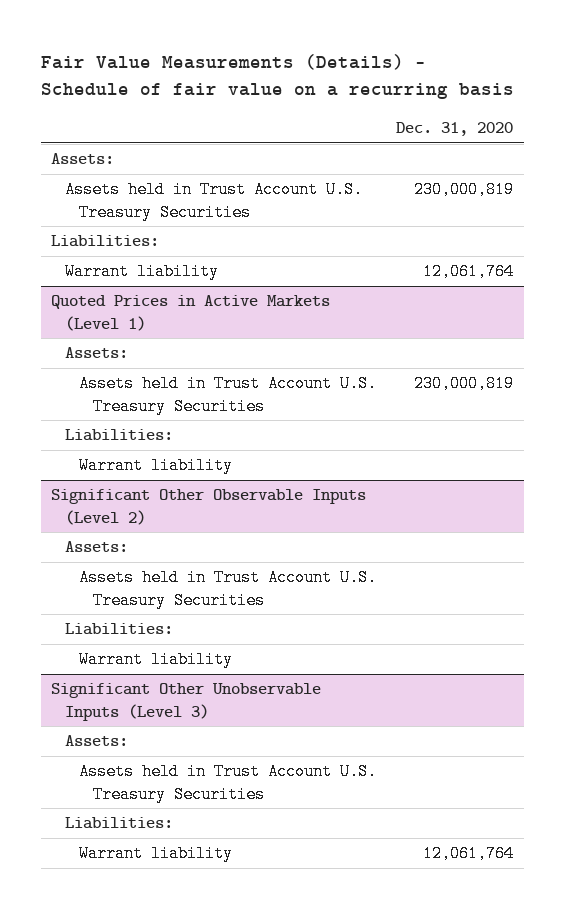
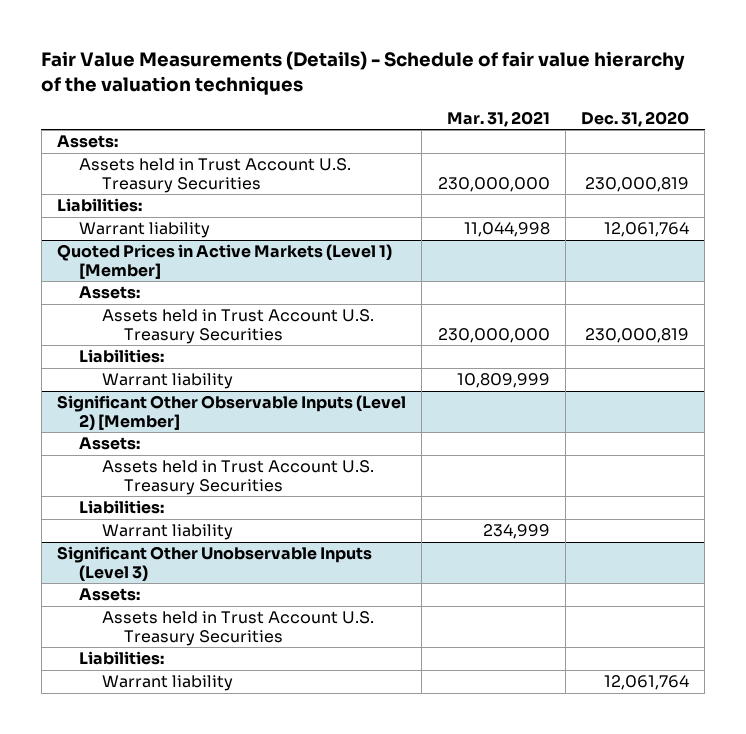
- Fair Value Measurements (Details) - Schedule of fair value on a recurring basis
+ Fair Value Measurements (Details) - Schedule of fair value hierarchy of the valuation techniques
- | Dec. 31, 2020
+ | Mar. 31, 2021 | Dec. 31, 2020
- Quoted Prices in Active Markets (Level 1)
+ Quoted Prices in Active Markets (Level 1) [Member]
- Significant Other Observable Inputs (Level 2)
+ Significant Other Observable Inputs (Level 2) [Member]

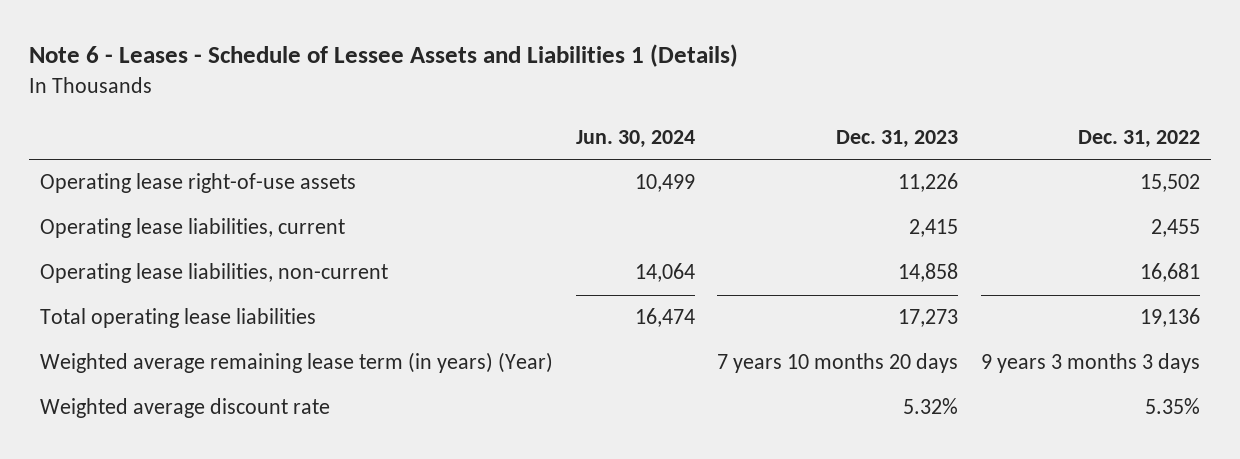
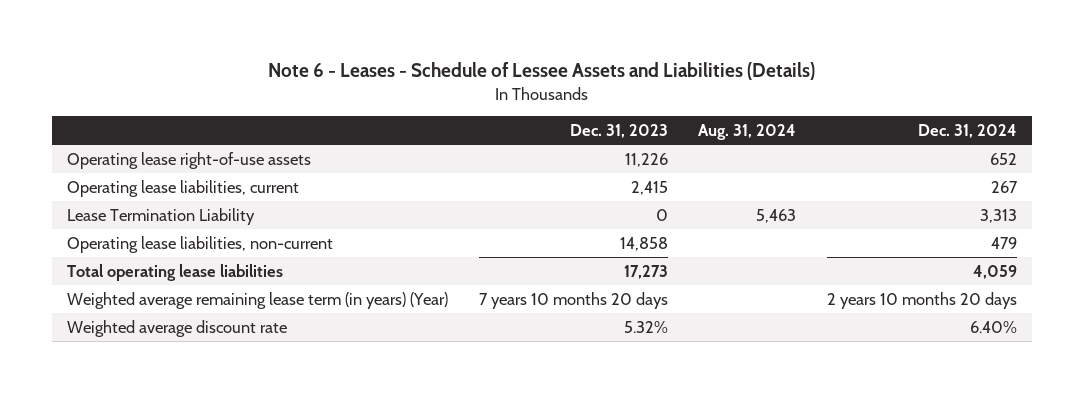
- Note 6 - Leases - Schedule of Lessee Assets and Liabilities 1 (Details)
+ Note 6 - Leases - Schedule of Lessee Assets and Liabilities (Details)
- | Jun. 30, 2024 | Dec. 31, 2023 | Dec. 31, 2022
+ | Dec. 31, 2023 | Aug. 31, 2024 | Dec. 31, 2024
+ Lease Termination Liability | 0 | 5,463 | 3,313

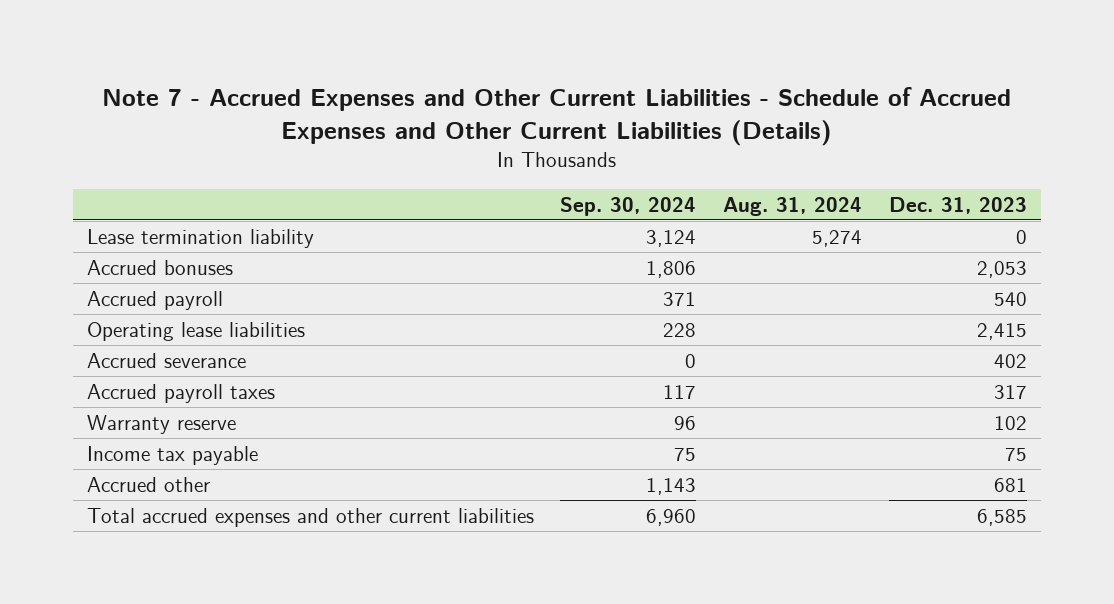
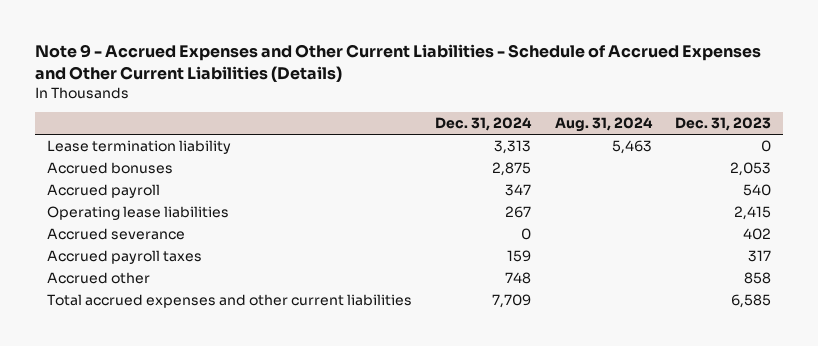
- Note 7 - Accrued Expenses and Other Current Liabilities - Schedule of Accrued Expenses and Other Current Liabilities (Details)
+ Note 9 - Accrued Expenses and Other Current Liabilities - Schedule of Accrued Expenses and Other Current Liabilities (Details)
- | Sep. 30, 2024 | Aug. 31, 2024 | Dec. 31, 2023
+ | Dec. 31, 2024 | Aug. 31, 2024 | Dec. 31, 2023
- Lease termination liability | 3,124 | 5,274 | 0
+ Lease termination liability | 3,313 | 5,463 | 0
- Warranty reserve | 96 | | 102
- Income tax payable | 75 | | 75
- Accrued other | 1,143 | | 681
+ Accrued other | 748 | | 858

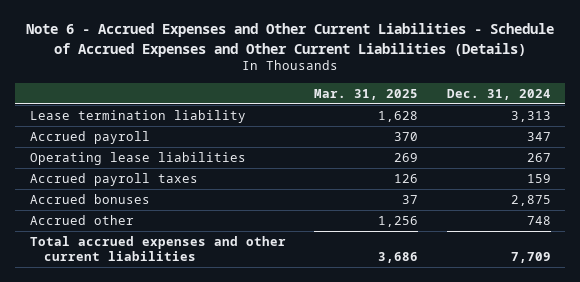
- Note 9 - Accrued Expenses and Other Current Liabilities - Schedule of Accrued Expenses and Other Current Liabilities (Details)
+ Note 6 - Accrued Expenses and Other Current Liabilities - Schedule of Accrued Expenses and Other Current Liabilities (Details)
- | Dec. 31, 2024 | Aug. 31, 2024 | Dec. 31, 2023
+ | Mar. 31, 2025 | Dec. 31, 2024
- Accrued severance | 0 | | 402
moved down: Accrued bonuses | 37 | 2,875

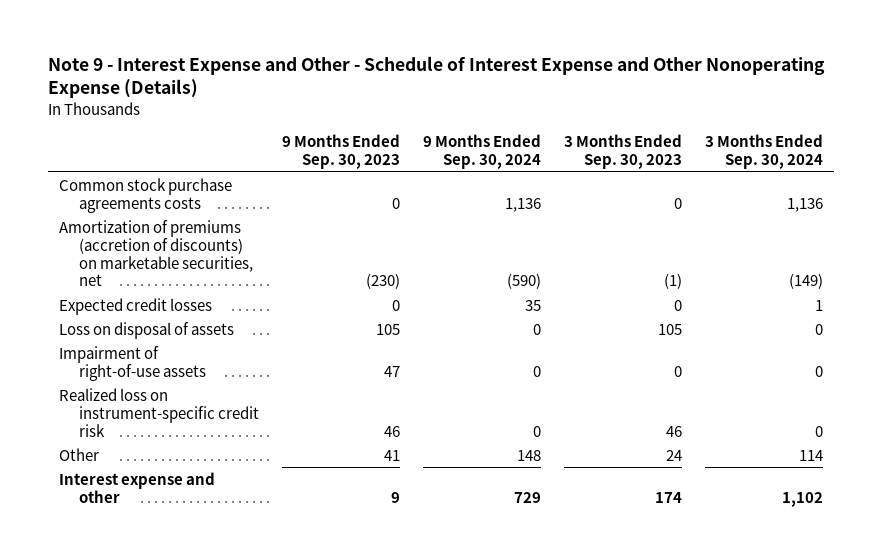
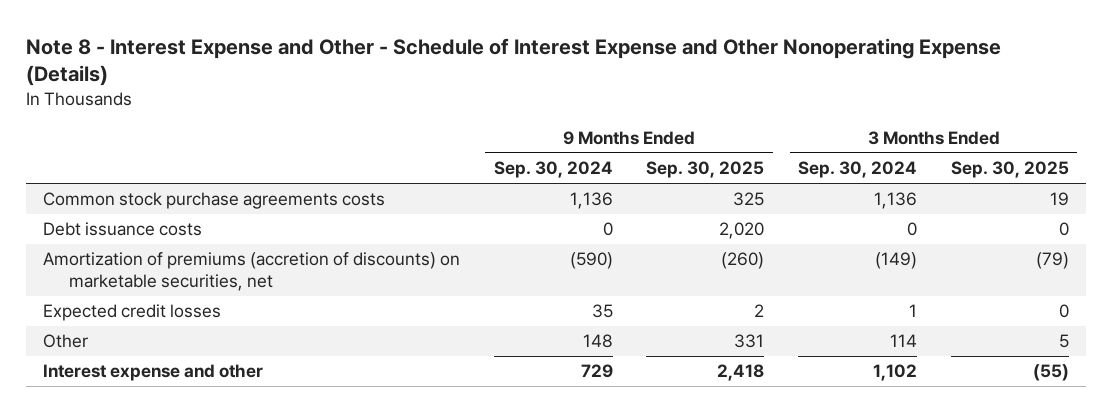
- Note 9 - Interest Expense and Other - Schedule of Interest Expense and Other Nonoperating Expense (Details)
+ Note 8 - Interest Expense and Other - Schedule of Interest Expense and Other Nonoperating Expense (Details)
- | 9 Months Ended Sep. 30, 2023 | 9 Months Ended Sep. 30, 2024 | 3 Months Ended Sep. 30, 2023 | 3 Months Ended Sep. 30, 2024
+ | 9 Months Ended Sep. 30, 2024 | 9 Months Ended Sep. 30, 2025 | 3 Months Ended Sep. 30, 2024 | 3 Months Ended Sep. 30, 2025
+ Debt issuance costs | 0 | 2,020 | 0 | 0
- Loss on disposal of assets | 105 | 0 | 105 | 0
- Impairment of right-of-use assets | 47 | 0 | 0 | 0
- Realized loss on instrument-specific credit risk | 46 | 0 | 46 | 0

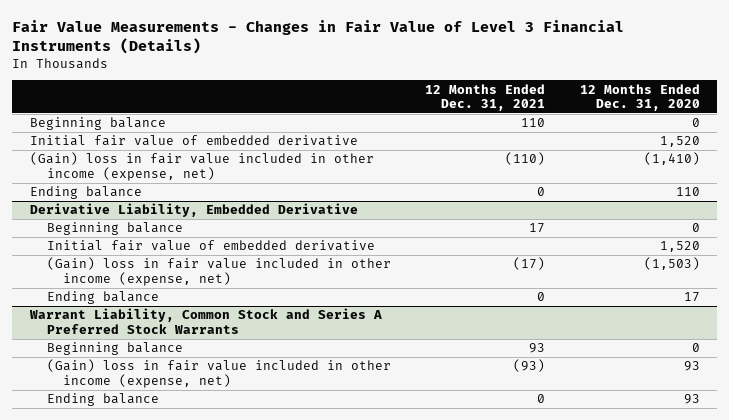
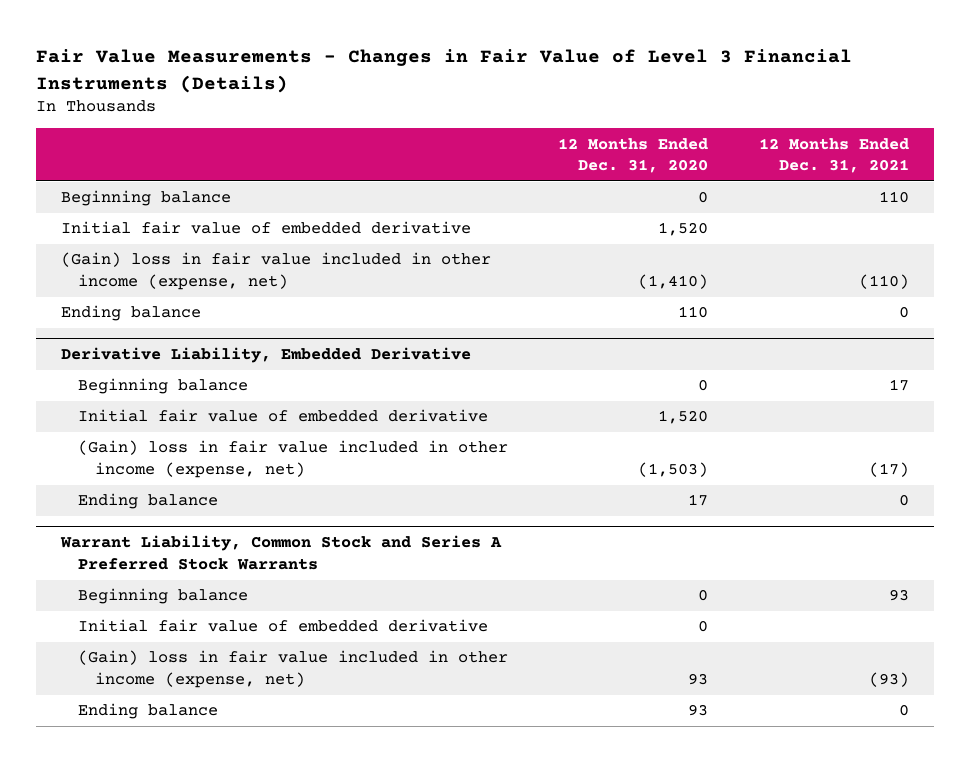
- | 12 Months Ended Dec. 31, 2021 | 12 Months Ended Dec. 31, 2020
+ | 12 Months Ended Dec. 31, 2020 | 12 Months Ended Dec. 31, 2021
@ Warrant Liability, Common Stock and Series A Preferred Stock Warrants
+ Initial fair value of embedded derivative | 0 |

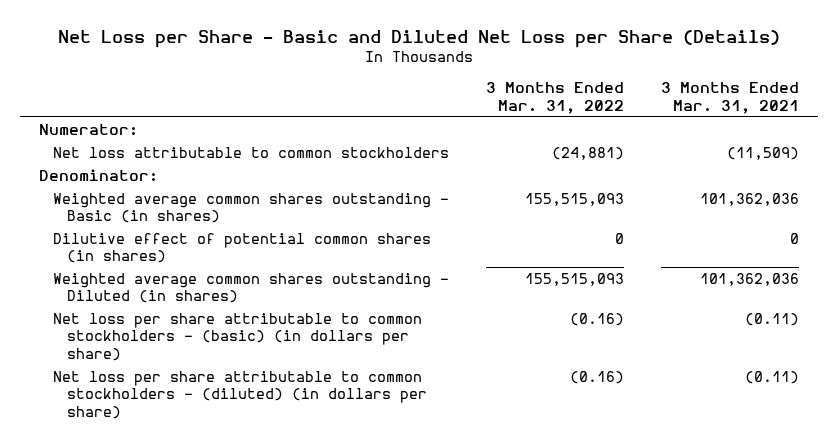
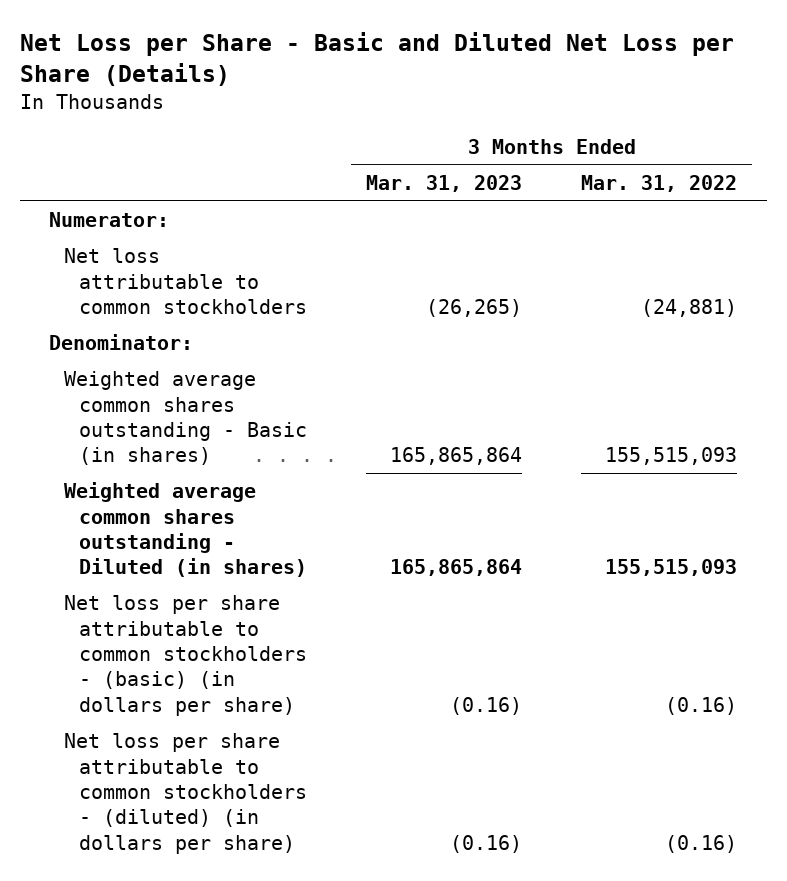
- | 3 Months Ended Mar. 31, 2022 | 3 Months Ended Mar. 31, 2021
+ | 3 Months Ended Mar. 31, 2023 | 3 Months Ended Mar. 31, 2022
- Dilutive effect of potential common shares (in shares) | 0 | 0

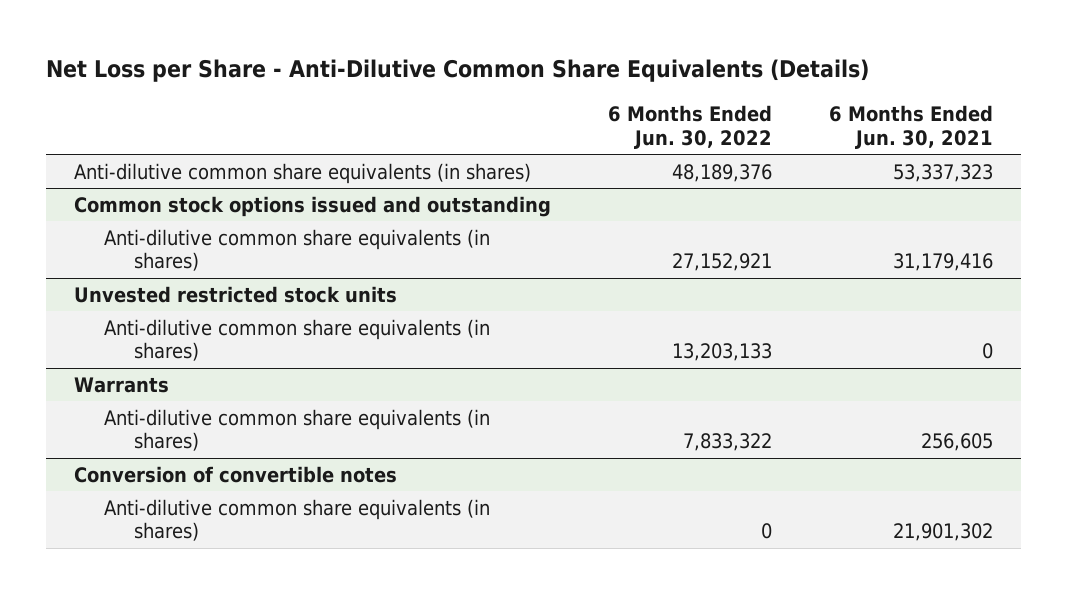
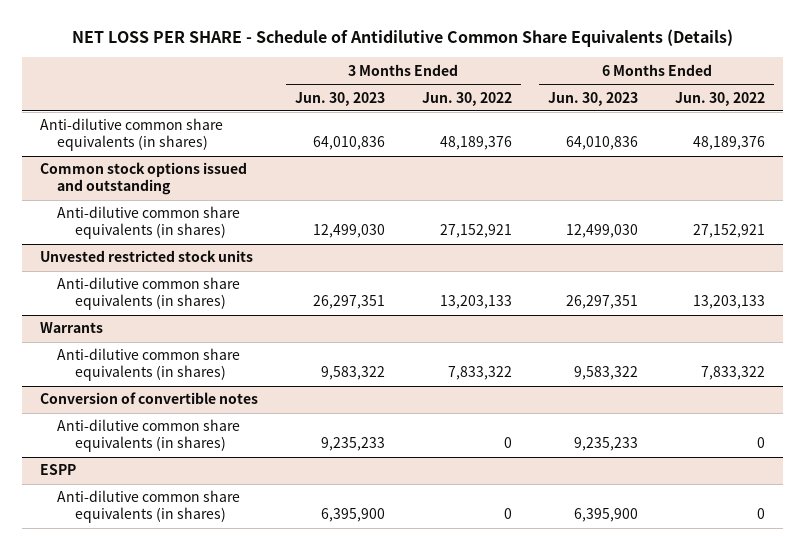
- Net Loss per Share - Anti-Dilutive Common Share Equivalents (Details)
+ NET LOSS PER SHARE - Schedule of Antidilutive Common Share Equivalents (Details)
- | 6 Months Ended Jun. 30, 2022 | 6 Months Ended Jun. 30, 2021
+ | 3 Months Ended Jun. 30, 2023 | 3 Months Ended Jun. 30, 2022 | 6 Months Ended Jun. 30, 2023 | 6 Months Ended Jun. 30, 2022
+ ESPP
+ Anti-dilutive common share equivalents (in shares) | 6,395,900 | 0 | 6,395,900 | 0

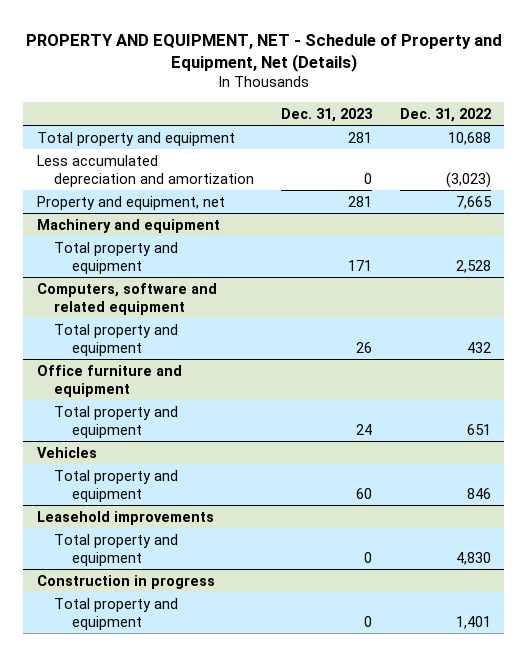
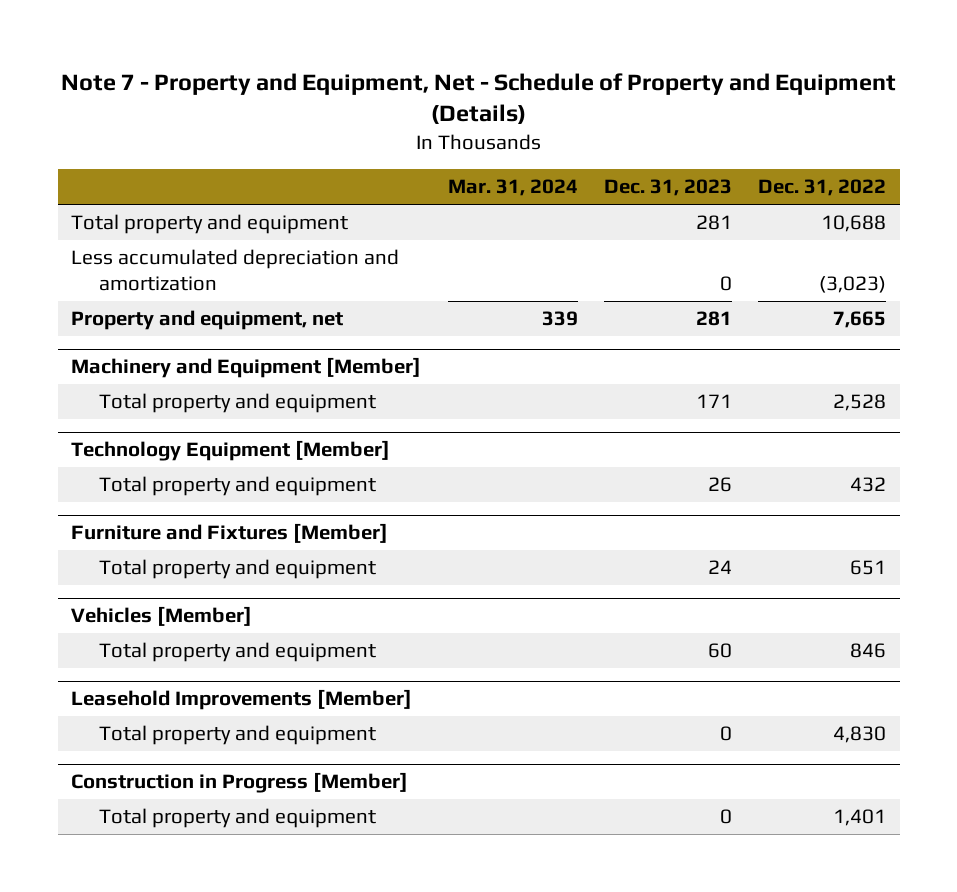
- PROPERTY AND EQUIPMENT, NET - Schedule of Property and Equipment, Net (Details)
+ Note 7 - Property and Equipment, Net - Schedule of Property and Equipment (Details)
- | Dec. 31, 2023 | Dec. 31, 2022
+ | Mar. 31, 2024 | Dec. 31, 2023 | Dec. 31, 2022
- Machinery and equipment
+ Machinery and Equipment [Member]
- Computers, software and related equipment
+ Technology Equipment [Member]
- Office furniture and equipment
+ Furniture and Fixtures [Member]
- Vehicles
+ Vehicles [Member]
- Leasehold improvements
+ Leasehold Improvements [Member]
- Construction in progress
+ Construction in Progress [Member]

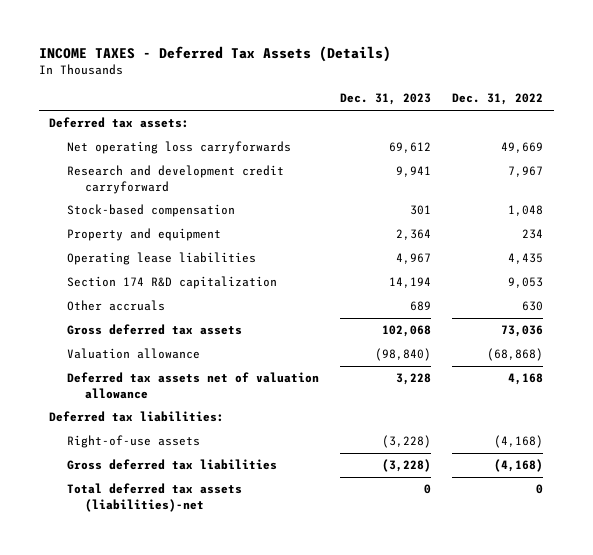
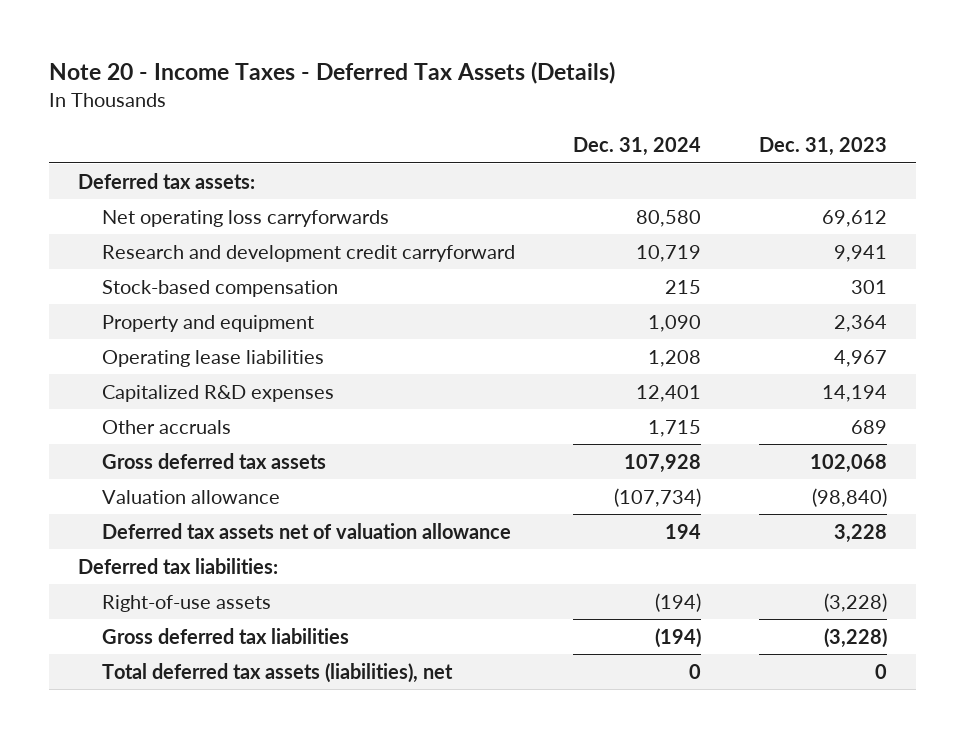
- INCOME TAXES - Deferred Tax Assets (Details)
+ Note 20 - Income Taxes - Deferred Tax Assets (Details)
- | Dec. 31, 2023 | Dec. 31, 2022
+ | Dec. 31, 2024 | Dec. 31, 2023
- Section 174 R&D capitalization | 14,194 | 9,053
+ Capitalized R&D expenses | 12,401 | 14,194
- Total deferred tax assets (liabilities)-net | 0 | 0
+ Total deferred tax assets (liabilities), net | 0 | 0

